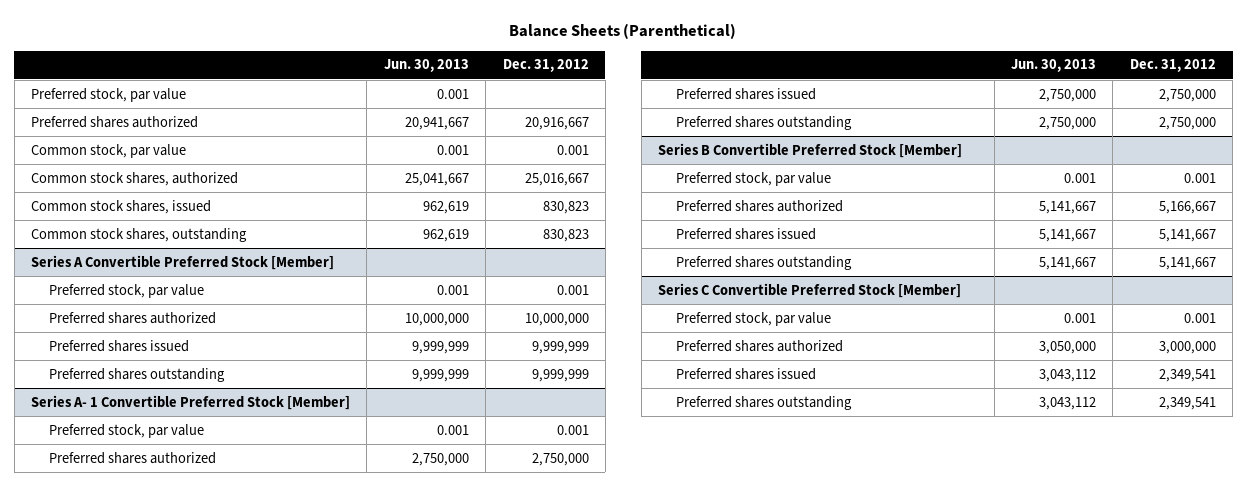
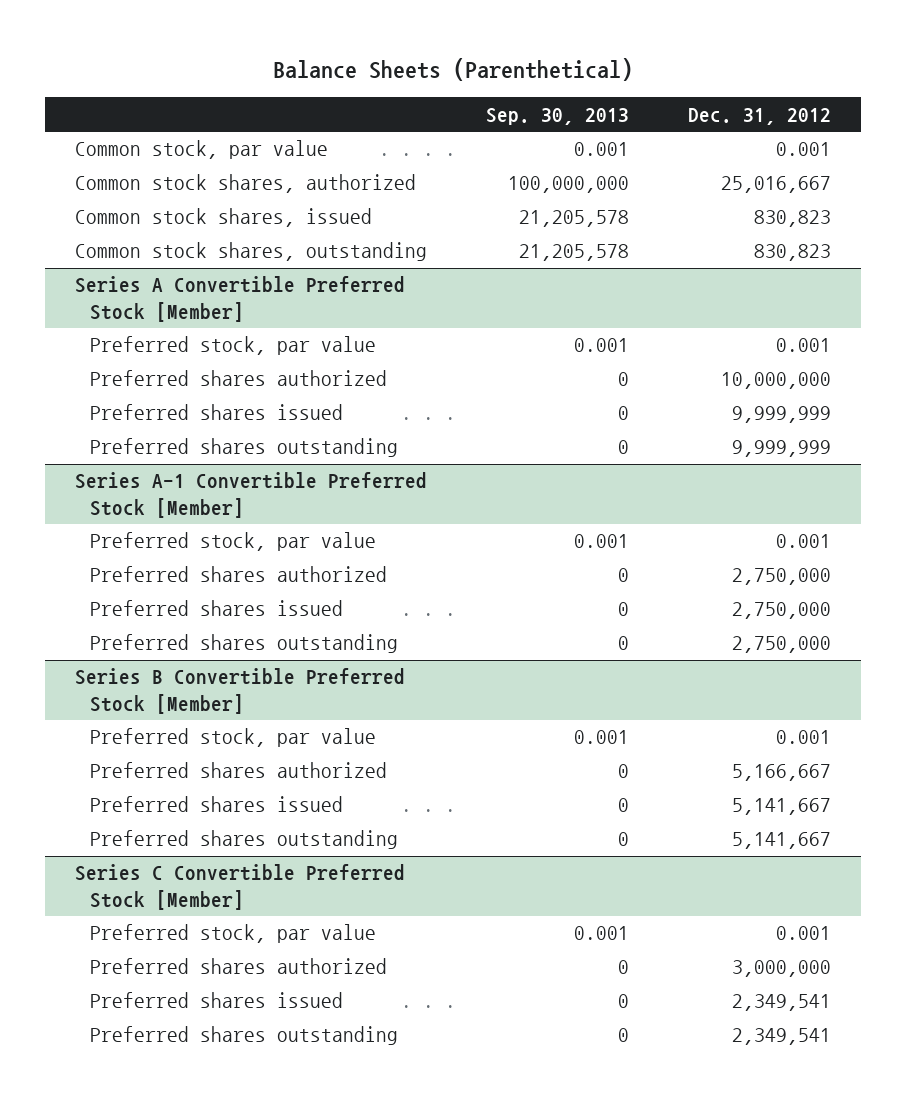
- | Jun. 30, 2013 | Dec. 31, 2012
+ | Sep. 30, 2013 | Dec. 31, 2012
- Preferred stock, par value | 0.001 |
- Preferred shares authorized | 20,941,667 | 20,916,667
- Series A- 1 Convertible Preferred Stock [Member]
+ Series A-1 Convertible Preferred Stock [Member]

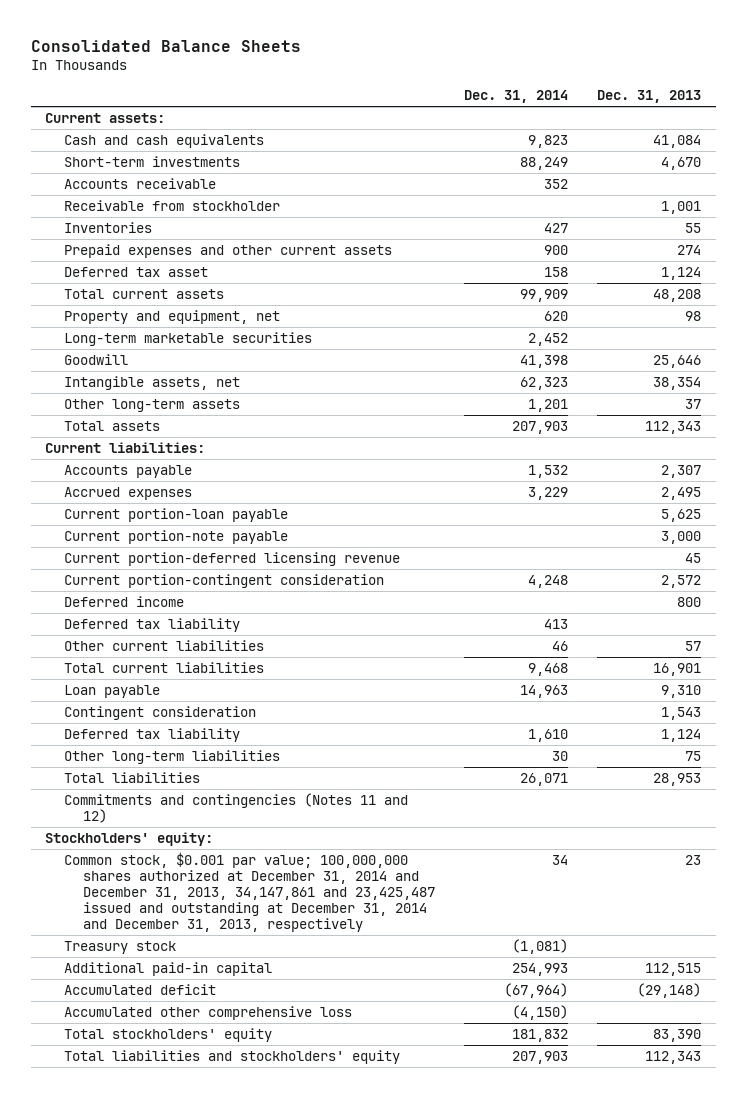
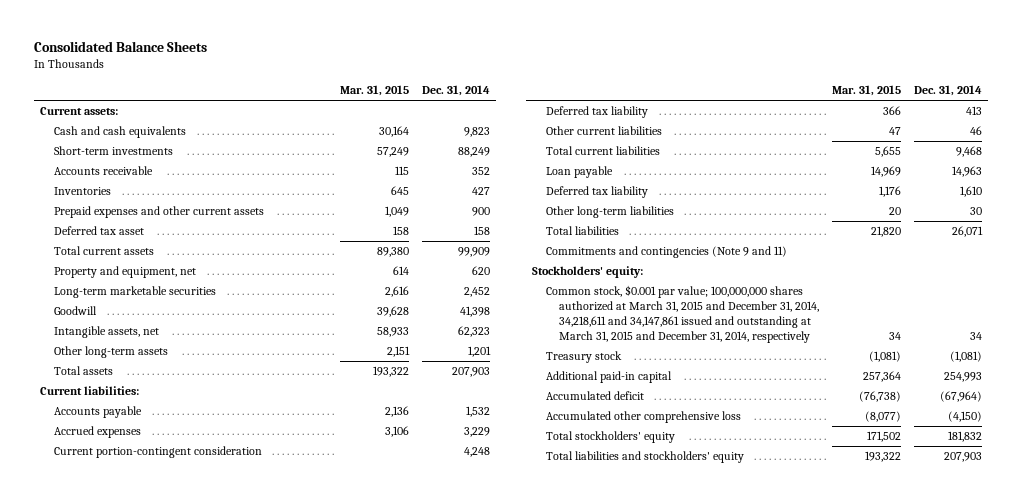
- | Dec. 31, 2014 | Dec. 31, 2013
+ | Mar. 31, 2015 | Dec. 31, 2014
- Receivable from stockholder | | 1,001
- Current portion-loan payable | | 5,625
- Current portion-note payable | | 3,000
- Current portion-deferred licensing revenue | | 45
- Deferred income | | 800
- Contingent consideration | | 1,543
- Commitments and contingencies (Notes 11 and 12)
+ Commitments and contingencies (Note 9 and 11)
- Common stock, $0.001 par value; 100,000,000 shares authorized at December 31, 2014 and December 31, 2013, 34,147,861 and 23,425,487 issued and outstanding at December 31, 2014 and December 31, 2013, respectively | 34 | 23
+ Common stock, $0.001 par value; 100,000,000 shares authorized at March 31, 2015 and December 31, 2014, 34,218,611 and 34,147,861 issued and outstanding at March 31, 2015 and December 31, 2014, respectively | 34 | 34

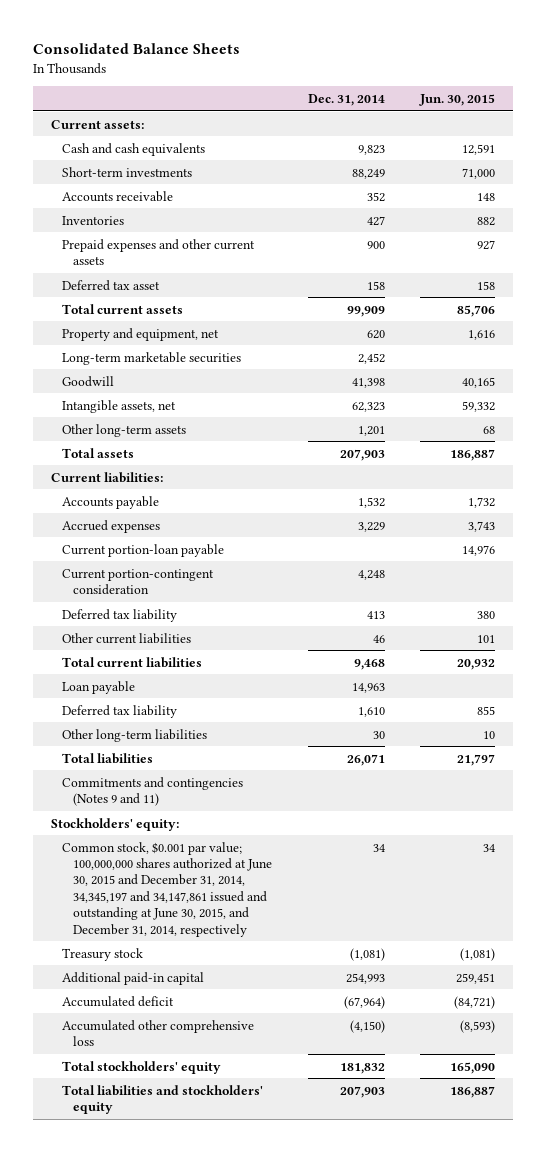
- | Mar. 31, 2015 | Dec. 31, 2014
+ | Dec. 31, 2014 | Jun. 30, 2015
+ Current portion-loan payable | | 14,976
- Commitments and contingencies (Note 9 and 11)
+ Commitments and contingencies (Notes 9 and 11)
- Common stock, $0.001 par value; 100,000,000 shares authorized at March 31, 2015 and December 31, 2014, 34,218,611 and 34,147,861 issued and outstanding at March 31, 2015 and December 31, 2014, respectively | 34 | 34
+ Common stock, $0.001 par value; 100,000,000 shares authorized at June 30, 2015 and December 31, 2014, 34,345,197 and 34,147,861 issued and outstanding at June 30, 2015, and December 31, 2014, respectively | 34 | 34

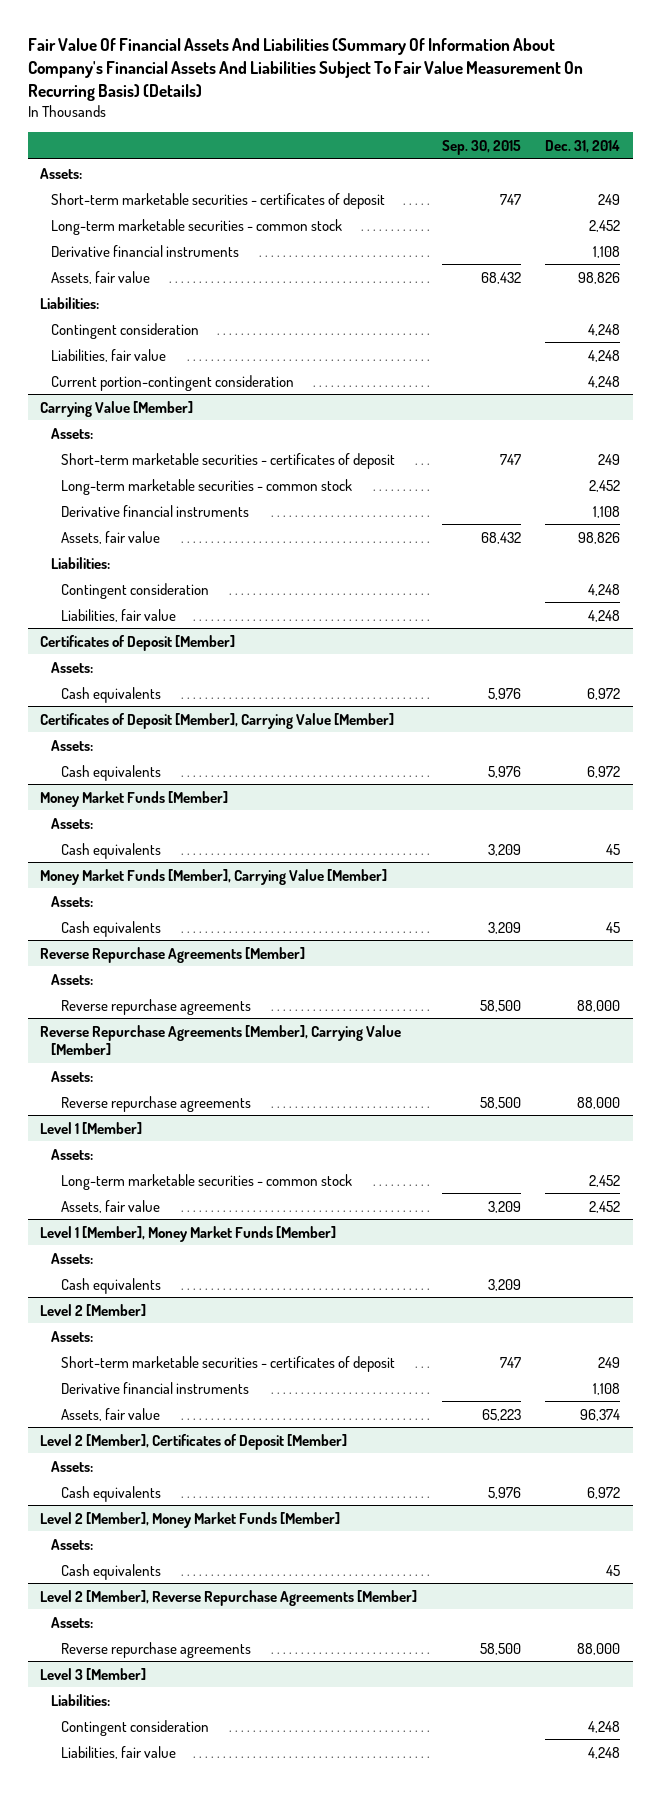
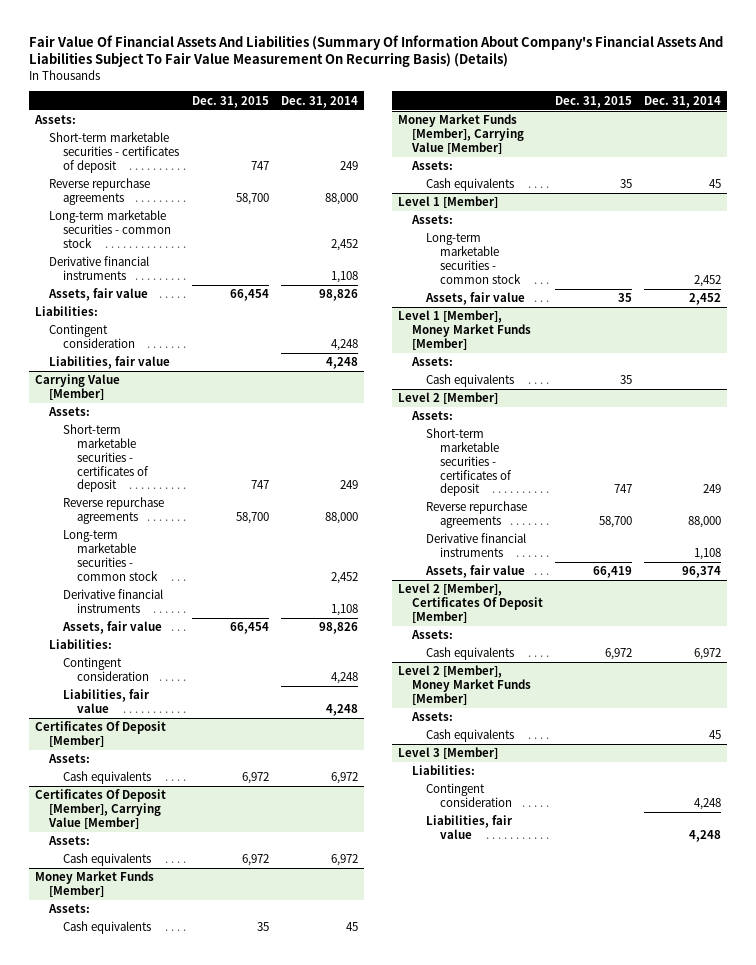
- | Sep. 30, 2015 | Dec. 31, 2014
+ | Dec. 31, 2015 | Dec. 31, 2014
+ Reverse repurchase agreements | 58,700 | 88,000
- Current portion-contingent consideration | | 4,248
@ Carrying Value [Member]
+ Reverse repurchase agreements | 58,700 | 88,000
- Certificates of Deposit [Member]
+ Certificates Of Deposit [Member]
- Certificates of Deposit [Member], Carrying Value [Member]
+ Certificates Of Deposit [Member], Carrying Value [Member]
- Reverse Repurchase Agreements [Member]
- Assets:
- Reverse repurchase agreements | 58,500 | 88,000
- Reverse Repurchase Agreements [Member], Carrying Value [Member]
- Assets:
- Reverse repurchase agreements | 58,500 | 88,000
@ Level 2 [Member]
+ Reverse repurchase agreements | 58,700 | 88,000
- Level 2 [Member], Certificates of Deposit [Member]
+ Level 2 [Member], Certificates Of Deposit [Member]
- Level 2 [Member], Reverse Repurchase Agreements [Member]
- Assets:
- Reverse repurchase agreements | 58,500 | 88,000

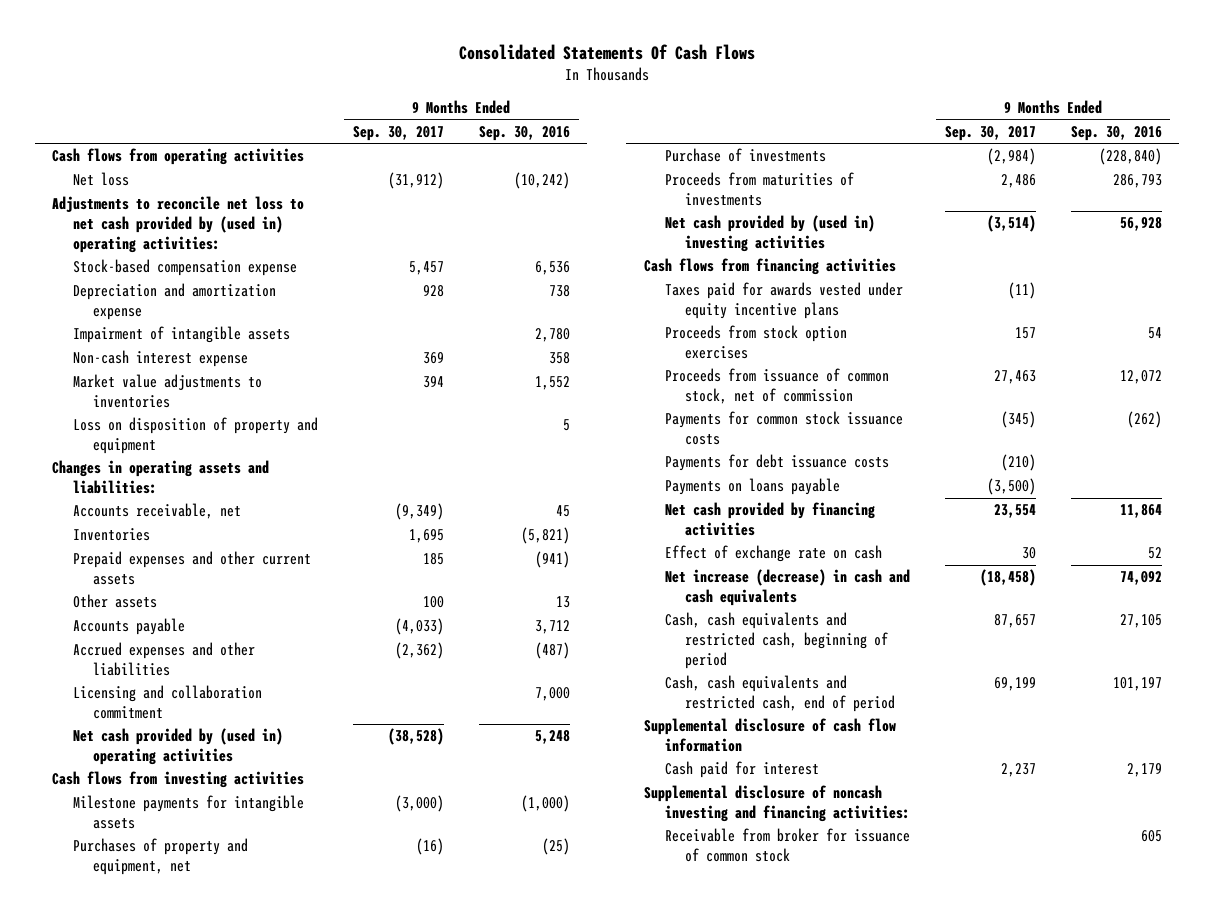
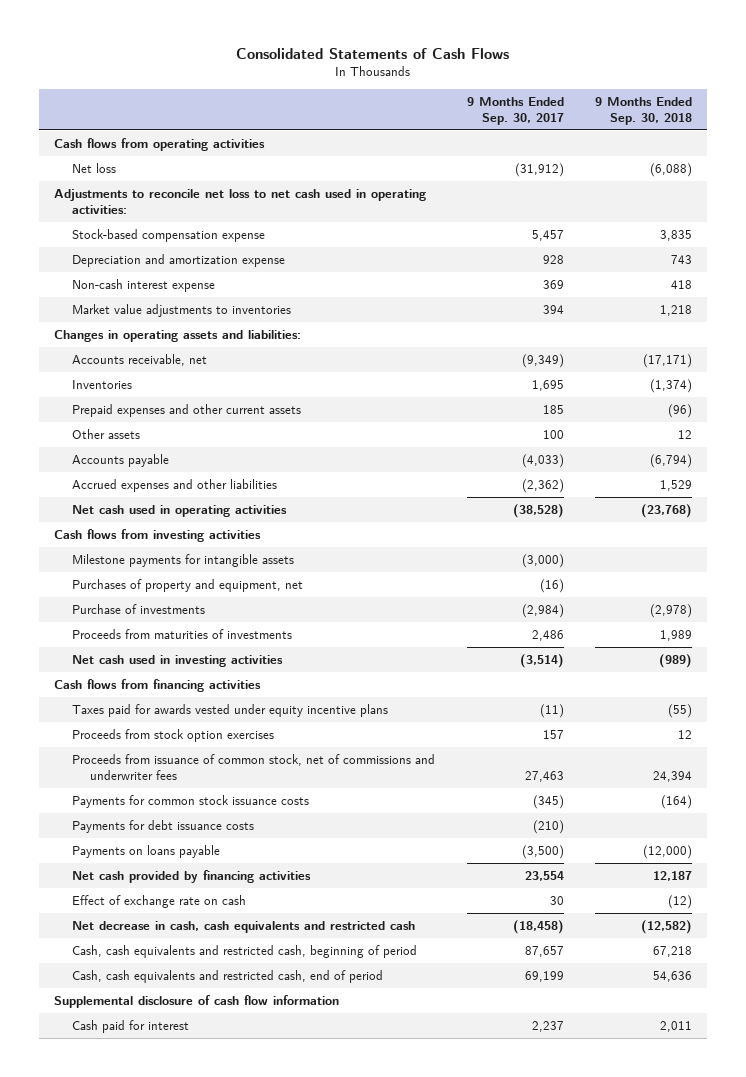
- Consolidated Statements Of Cash Flows
+ Consolidated Statements of Cash Flows
- | 9 Months Ended Sep. 30, 2017 | 9 Months Ended Sep. 30, 2016
+ | 9 Months Ended Sep. 30, 2017 | 9 Months Ended Sep. 30, 2018
- Adjustments to reconcile net loss to net cash provided by (used in) operating activities:
+ Adjustments to reconcile net loss to net cash used in operating activities:
- Impairment of intangible assets | | 2,780
- Loss on disposition of property and equipment | | 5
- Licensing and collaboration commitment | | 7,000
- Net cash provided by (used in) operating activities | (38,528) | 5,248
+ Net cash used in operating activities | (38,528) | (23,768)
- Net cash provided by (used in) investing activities | (3,514) | 56,928
+ Net cash used in investing activities | (3,514) | (989)
- Proceeds from issuance of common stock, net of commission | 27,463 | 12,072
+ Proceeds from issuance of common stock, net of commissions and underwriter fees | 27,463 | 24,394
- Net increase (decrease) in cash and cash equivalents | (18,458) | 74,092
+ Net decrease in cash, cash equivalents and restricted cash | (18,458) | (12,582)
- Supplemental disclosure of noncash investing and financing activities:
- Receivable from broker for issuance of common stock | | 605

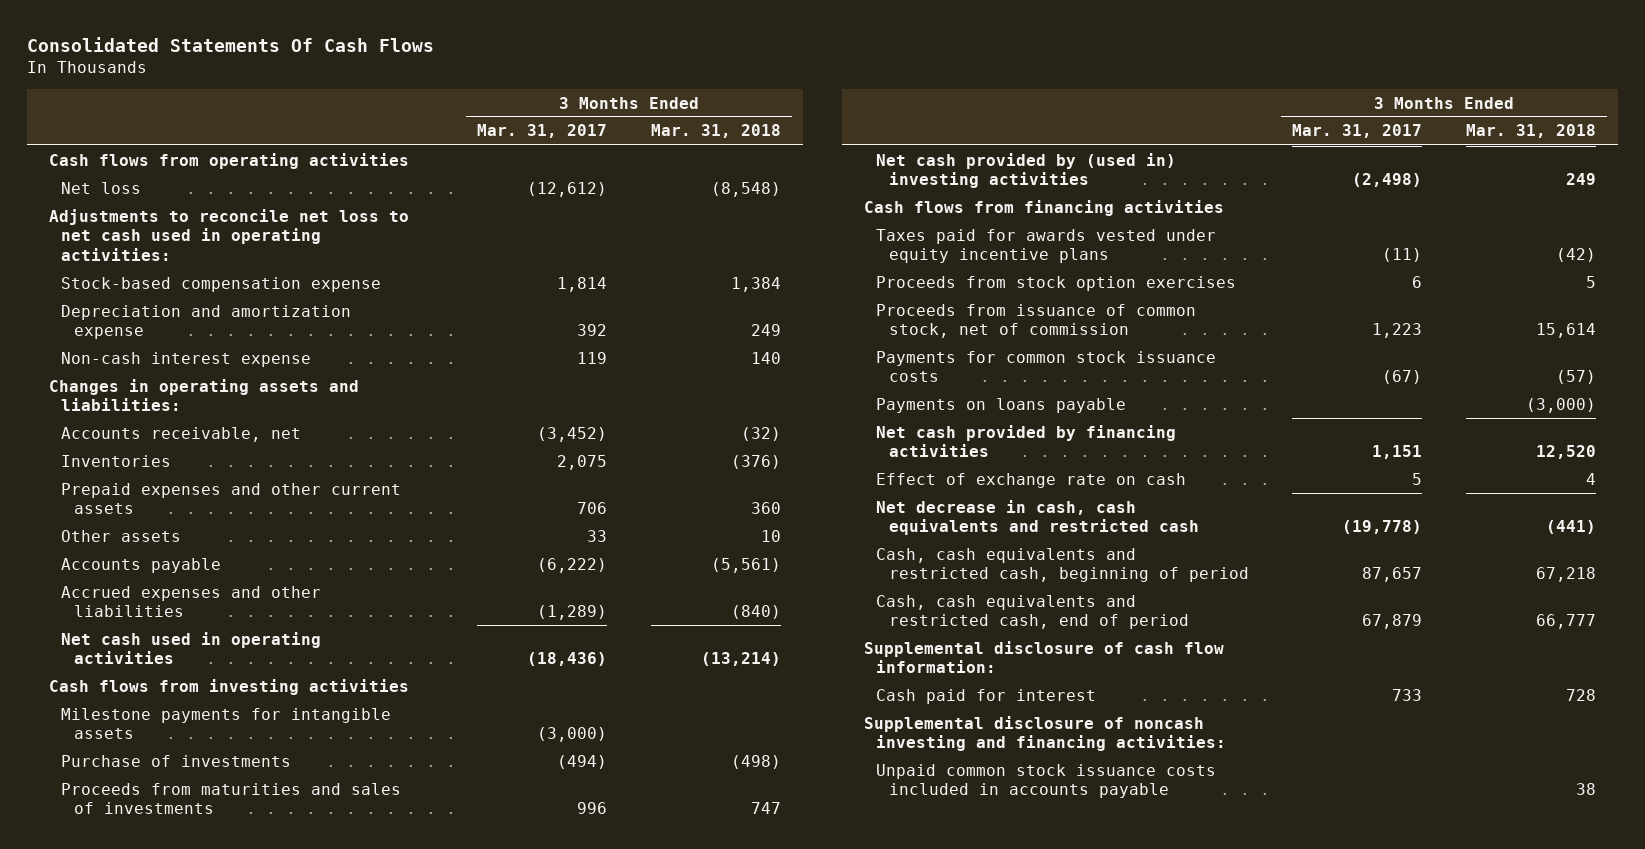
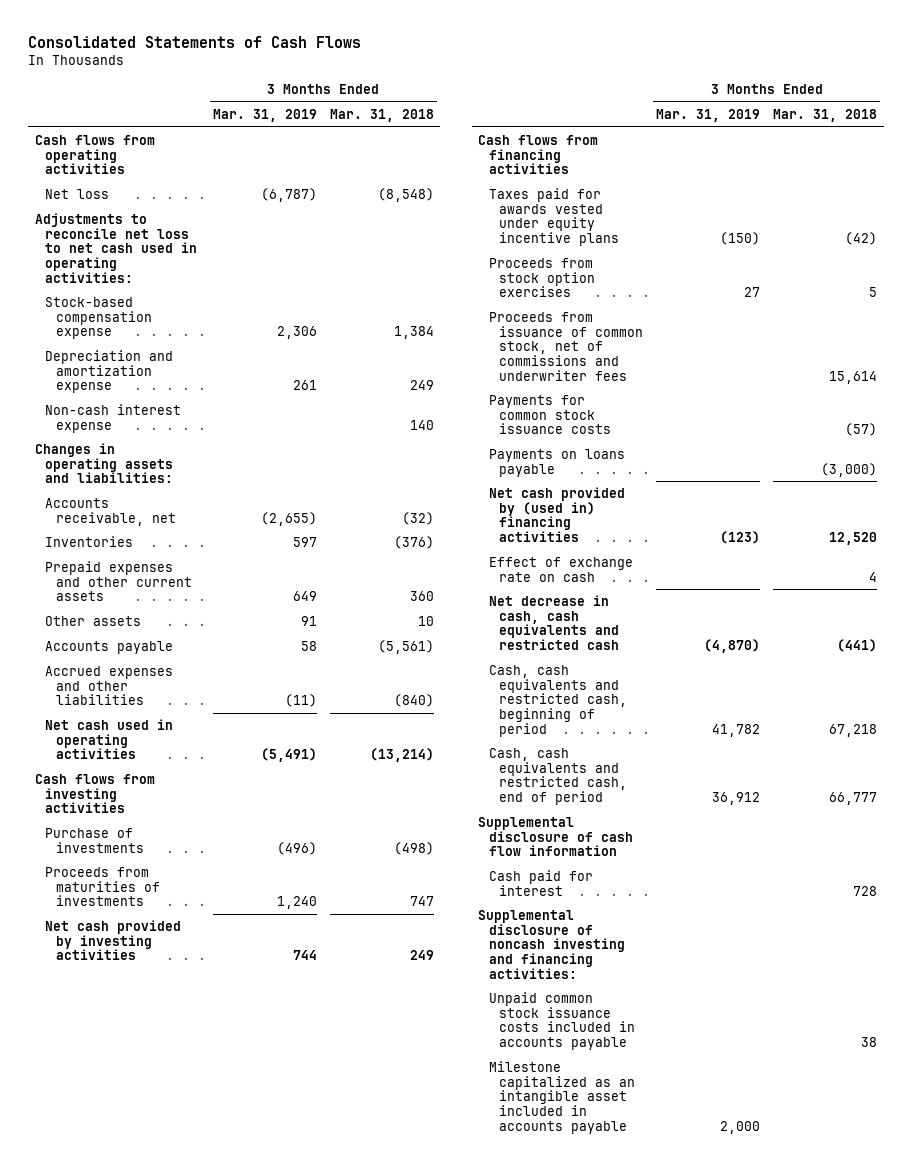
- Consolidated Statements Of Cash Flows
+ Consolidated Statements of Cash Flows
- | 3 Months Ended Mar. 31, 2017 | 3 Months Ended Mar. 31, 2018
+ | 3 Months Ended Mar. 31, 2019 | 3 Months Ended Mar. 31, 2018
- Milestone payments for intangible assets | (3,000) |
- Proceeds from maturities and sales of investments | 996 | 747
- Net cash provided by (used in) investing activities | (2,498) | 249
+ Proceeds from maturities of investments | 1,240 | 747
+ Net cash provided by investing activities | 744 | 249
- Proceeds from issuance of common stock, net of commission | 1,223 | 15,614
+ Proceeds from issuance of common stock, net of commissions and underwriter fees | | 15,614
- Net cash provided by financing activities | 1,151 | 12,520
+ Net cash provided by (used in) financing activities | (123) | 12,520
- Supplemental disclosure of cash flow information:
+ Supplemental disclosure of cash flow information
+ Milestone capitalized as an intangible asset included in accounts payable | 2,000 |

